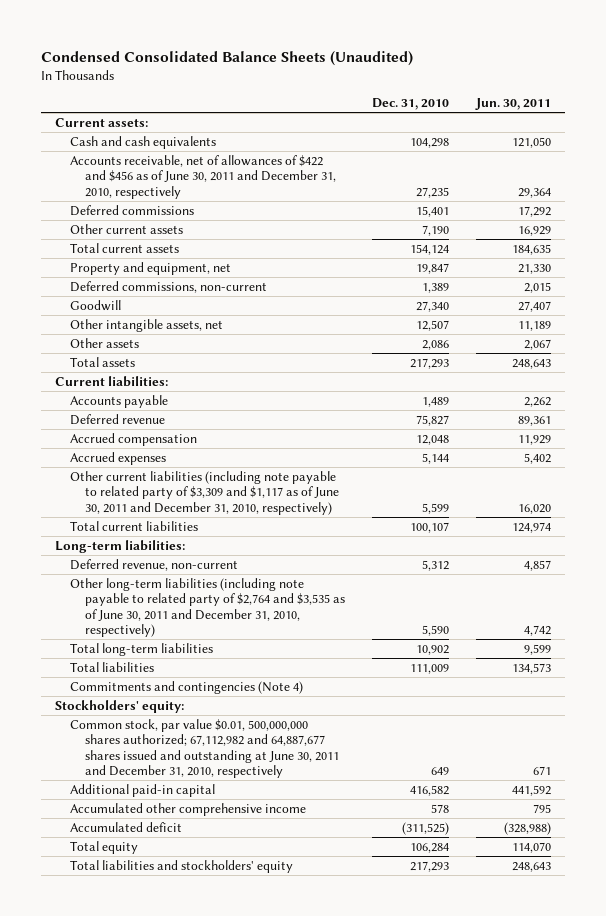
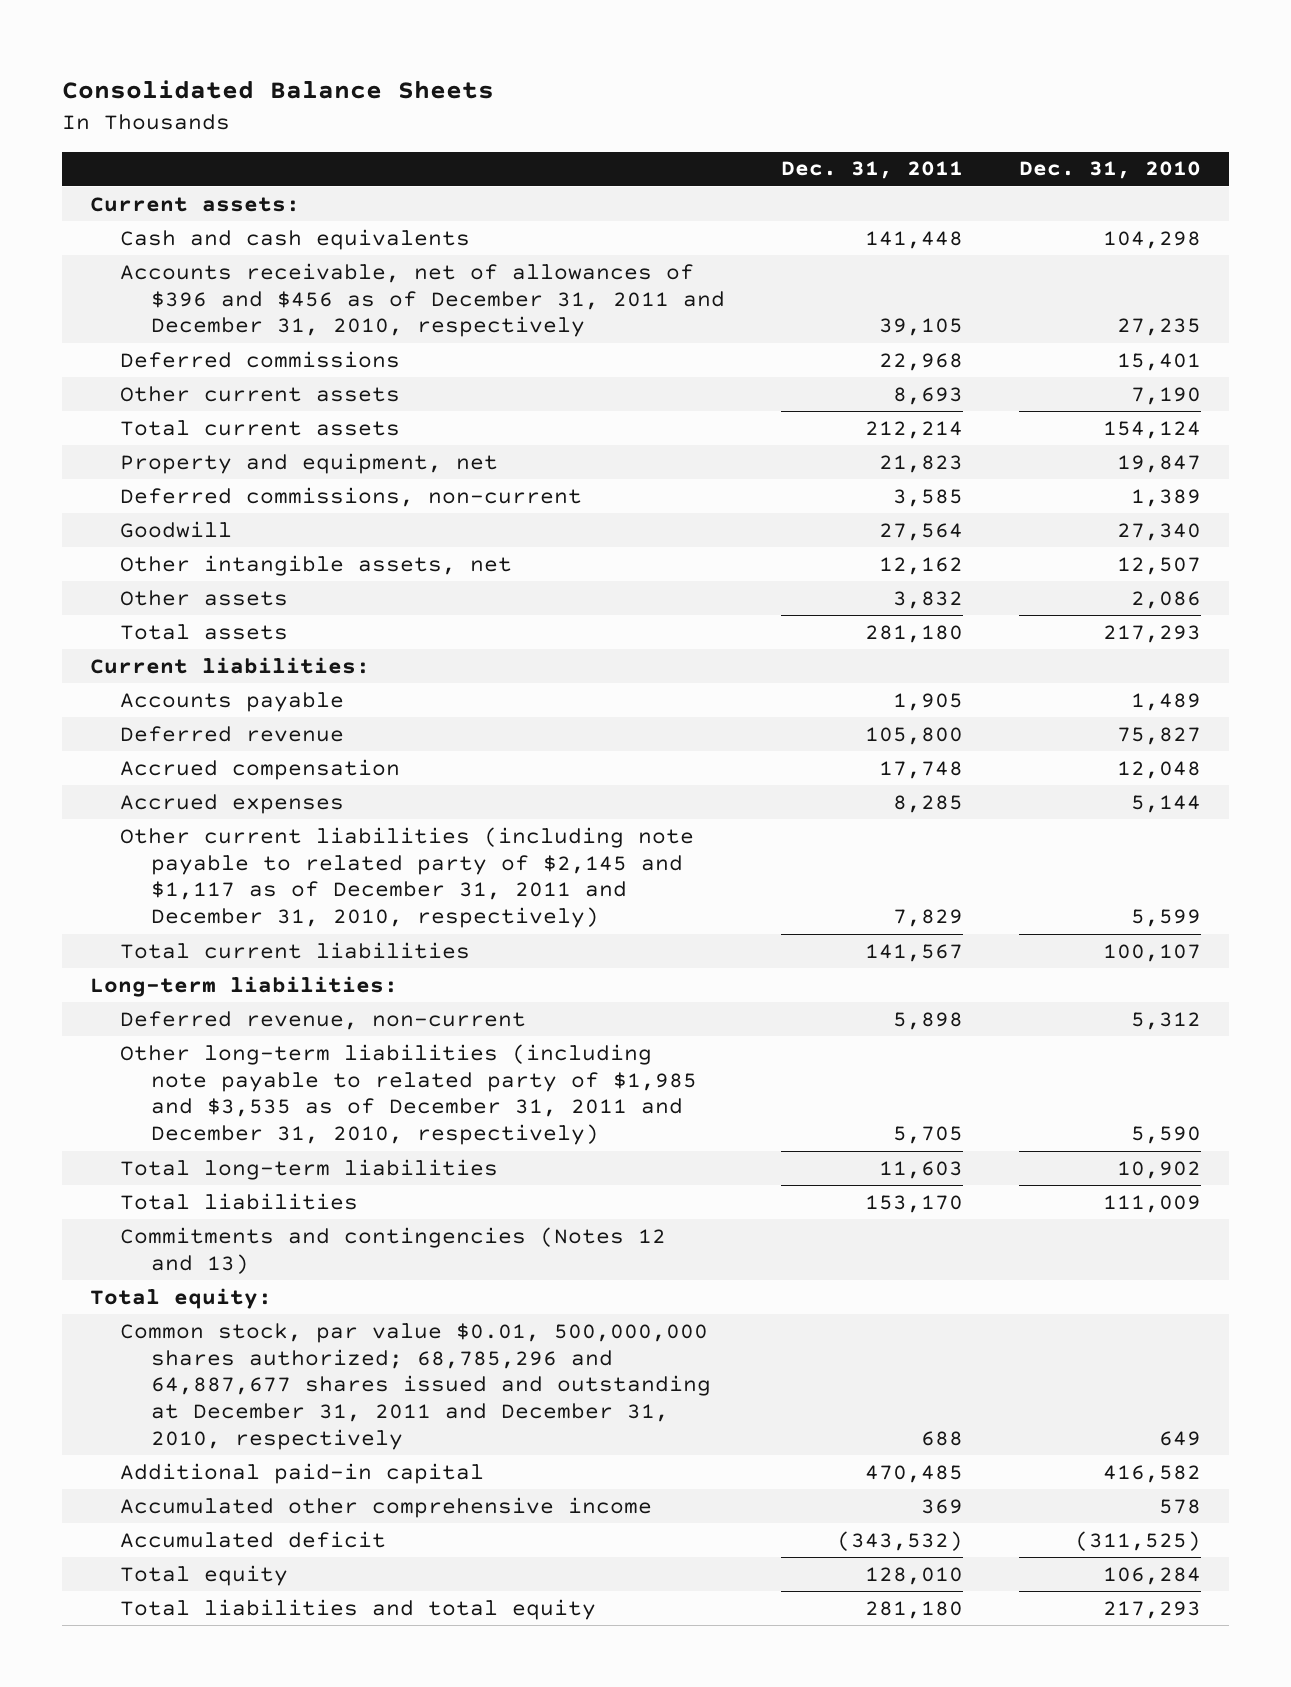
- Condensed Consolidated Balance Sheets (Unaudited)
+ Consolidated Balance Sheets
- | Dec. 31, 2010 | Jun. 30, 2011
+ | Dec. 31, 2011 | Dec. 31, 2010
- Accounts receivable, net of allowances of $422 and $456 as of June 30, 2011 and December 31, 2010, respectively | 27,235 | 29,364
+ Accounts receivable, net of allowances of $396 and $456 as of December 31, 2011 and December 31, 2010, respectively | 39,105 | 27,235
- Other current liabilities (including note payable to related party of $3,309 and $1,117 as of June 30, 2011 and December 31, 2010, respectively) | 5,599 | 16,020
+ Other current liabilities (including note payable to related party of $2,145 and $1,117 as of December 31, 2011 and December 31, 2010, respectively) | 7,829 | 5,599
- Other long-term liabilities (including note payable to related party of $2,764 and $3,535 as of June 30, 2011 and December 31, 2010, respectively) | 5,590 | 4,742
+ Other long-term liabilities (including note payable to related party of $1,985 and $3,535 as of December 31, 2011 and December 31, 2010, respectively) | 5,705 | 5,590
- Commitments and contingencies (Note 4)
- Stockholders' equity:
- Common stock, par value $0.01, 500,000,000 shares authorized; 67,112,982 and 64,887,677 shares issued and outstanding at June 30, 2011 and December 31, 2010, respectively | 649 | 671
+ Commitments and contingencies (Notes 12 and 13)
+ Total equity:
+ Common stock, par value $0.01, 500,000,000 shares authorized; 68,785,296 and 64,887,677 shares issued and outstanding at December 31, 2011 and December 31, 2010, respectively | 688 | 649
- Total liabilities and stockholders' equity | 217,293 | 248,643
+ Total liabilities and total equity | 281,180 | 217,293

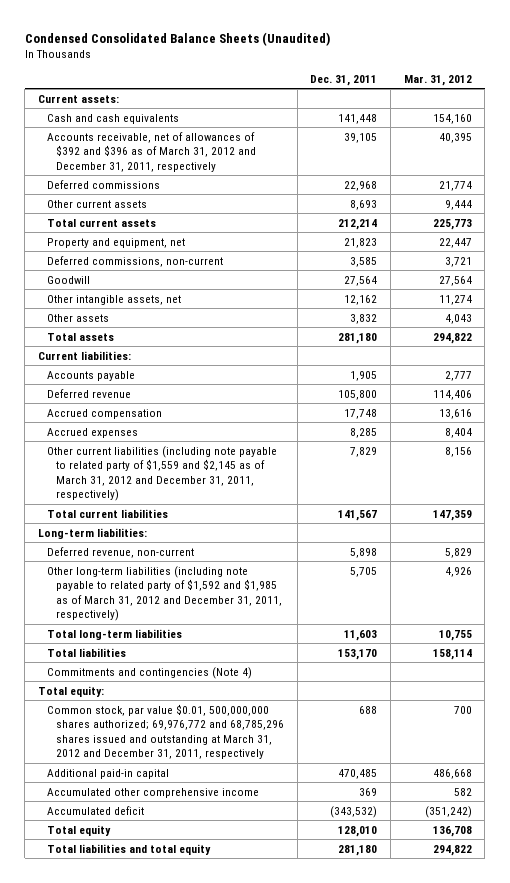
- Consolidated Balance Sheets
+ Condensed Consolidated Balance Sheets (Unaudited)
- | Dec. 31, 2011 | Dec. 31, 2010
+ | Dec. 31, 2011 | Mar. 31, 2012
- Accounts receivable, net of allowances of $396 and $456 as of December 31, 2011 and December 31, 2010, respectively | 39,105 | 27,235
+ Accounts receivable, net of allowances of $392 and $396 as of March 31, 2012 and December 31, 2011, respectively | 39,105 | 40,395
- Other current liabilities (including note payable to related party of $2,145 and $1,117 as of December 31, 2011 and December 31, 2010, respectively) | 7,829 | 5,599
+ Other current liabilities (including note payable to related party of $1,559 and $2,145 as of March 31, 2012 and December 31, 2011, respectively) | 7,829 | 8,156
- Other long-term liabilities (including note payable to related party of $1,985 and $3,535 as of December 31, 2011 and December 31, 2010, respectively) | 5,705 | 5,590
+ Other long-term liabilities (including note payable to related party of $1,592 and $1,985 as of March 31, 2012 and December 31, 2011, respectively) | 5,705 | 4,926
- Commitments and contingencies (Notes 12 and 13)
+ Commitments and contingencies (Note 4)
- Common stock, par value $0.01, 500,000,000 shares authorized; 68,785,296 and 64,887,677 shares issued and outstanding at December 31, 2011 and December 31, 2010, respectively | 688 | 649
+ Common stock, par value $0.01, 500,000,000 shares authorized; 69,976,772 and 68,785,296 shares issued and outstanding at March 31, 2012 and December 31, 2011, respectively | 688 | 700

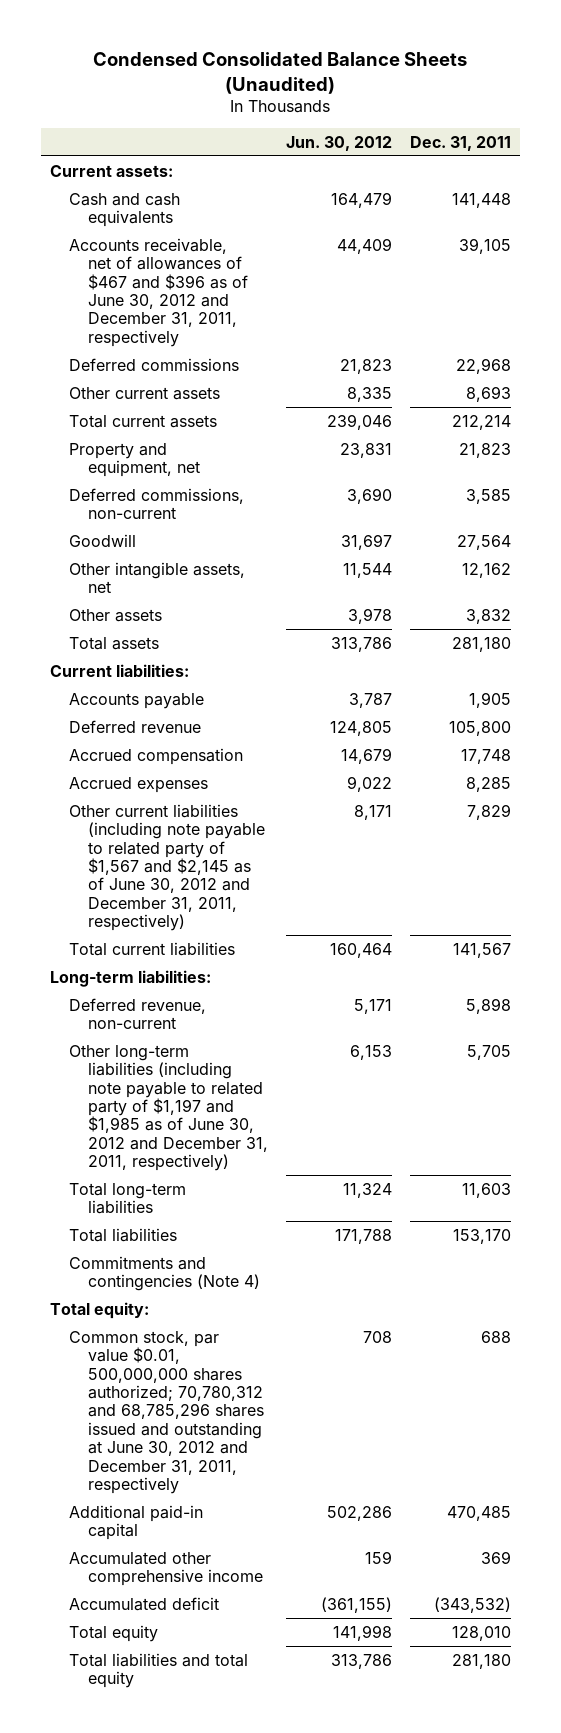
- | Dec. 31, 2011 | Mar. 31, 2012
+ | Jun. 30, 2012 | Dec. 31, 2011
- Accounts receivable, net of allowances of $392 and $396 as of March 31, 2012 and December 31, 2011, respectively | 39,105 | 40,395
+ Accounts receivable, net of allowances of $467 and $396 as of June 30, 2012 and December 31, 2011, respectively | 44,409 | 39,105
- Other current liabilities (including note payable to related party of $1,559 and $2,145 as of March 31, 2012 and December 31, 2011, respectively) | 7,829 | 8,156
+ Other current liabilities (including note payable to related party of $1,567 and $2,145 as of June 30, 2012 and December 31, 2011, respectively) | 8,171 | 7,829
- Other long-term liabilities (including note payable to related party of $1,592 and $1,985 as of March 31, 2012 and December 31, 2011, respectively) | 5,705 | 4,926
+ Other long-term liabilities (including note payable to related party of $1,197 and $1,985 as of June 30, 2012 and December 31, 2011, respectively) | 6,153 | 5,705
- Common stock, par value $0.01, 500,000,000 shares authorized; 69,976,772 and 68,785,296 shares issued and outstanding at March 31, 2012 and December 31, 2011, respectively | 688 | 700
+ Common stock, par value $0.01, 500,000,000 shares authorized; 70,780,312 and 68,785,296 shares issued and outstanding at June 30, 2012 and December 31, 2011, respectively | 708 | 688

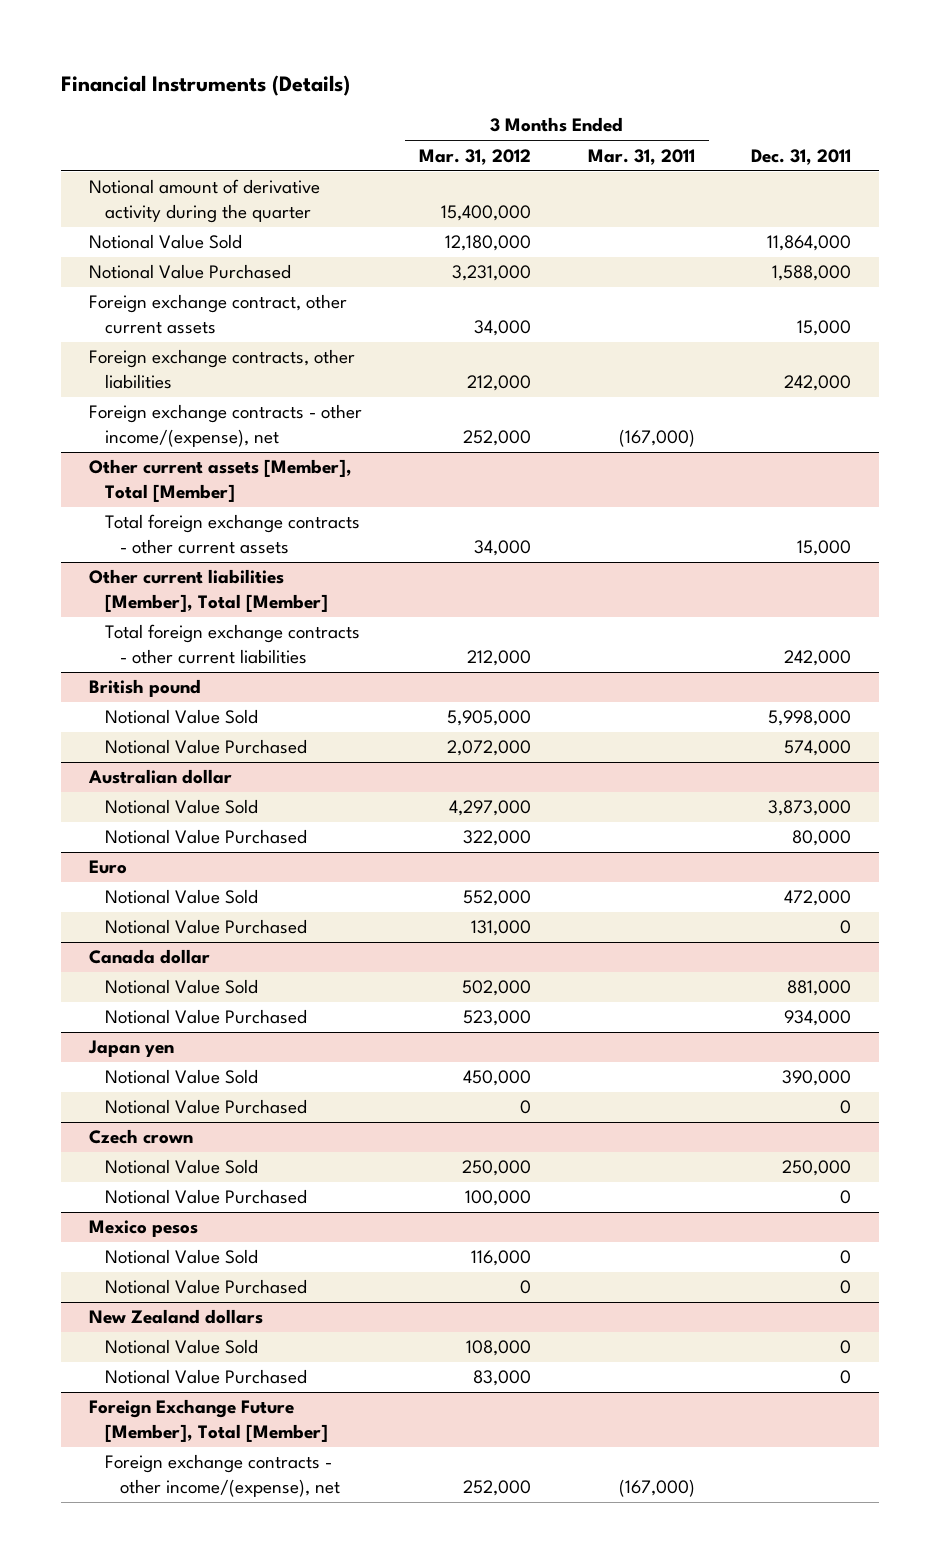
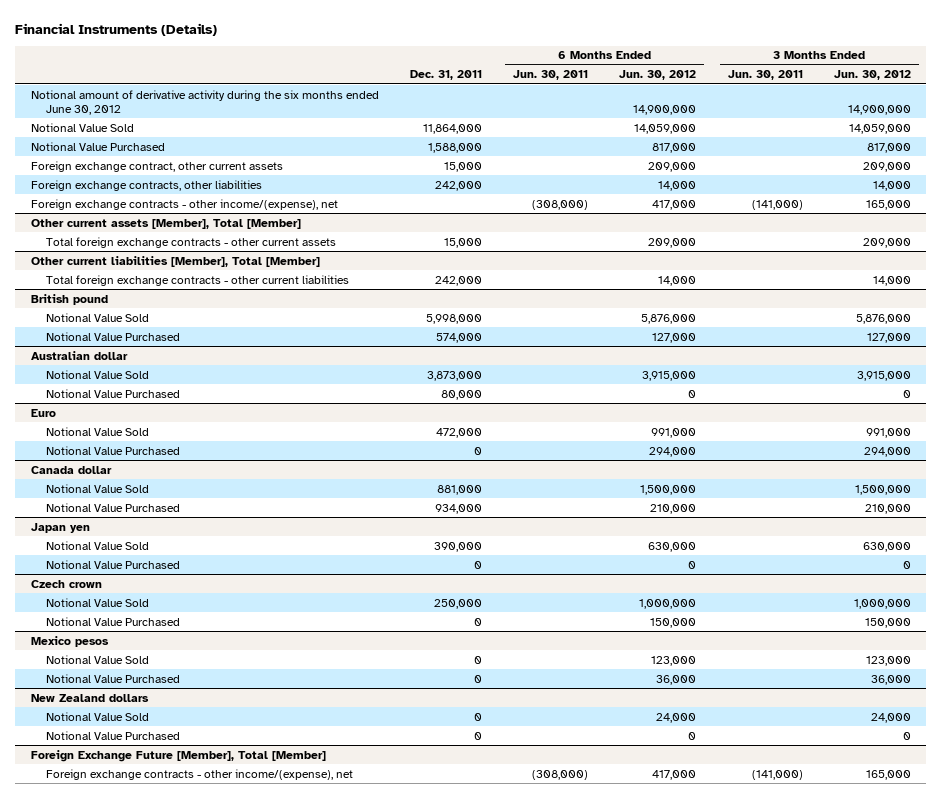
- | 3 Months Ended Mar. 31, 2012 | 3 Months Ended Mar. 31, 2011 | Dec. 31, 2011
+ | Dec. 31, 2011 | 6 Months Ended Jun. 30, 2011 | 6 Months Ended Jun. 30, 2012 | 3 Months Ended Jun. 30, 2011 | 3 Months Ended Jun. 30, 2012
- Notional amount of derivative activity during the quarter | 15,400,000 | |
+ Notional amount of derivative activity during the six months ended June 30, 2012 | | | 14,900,000 | | 14,900,000

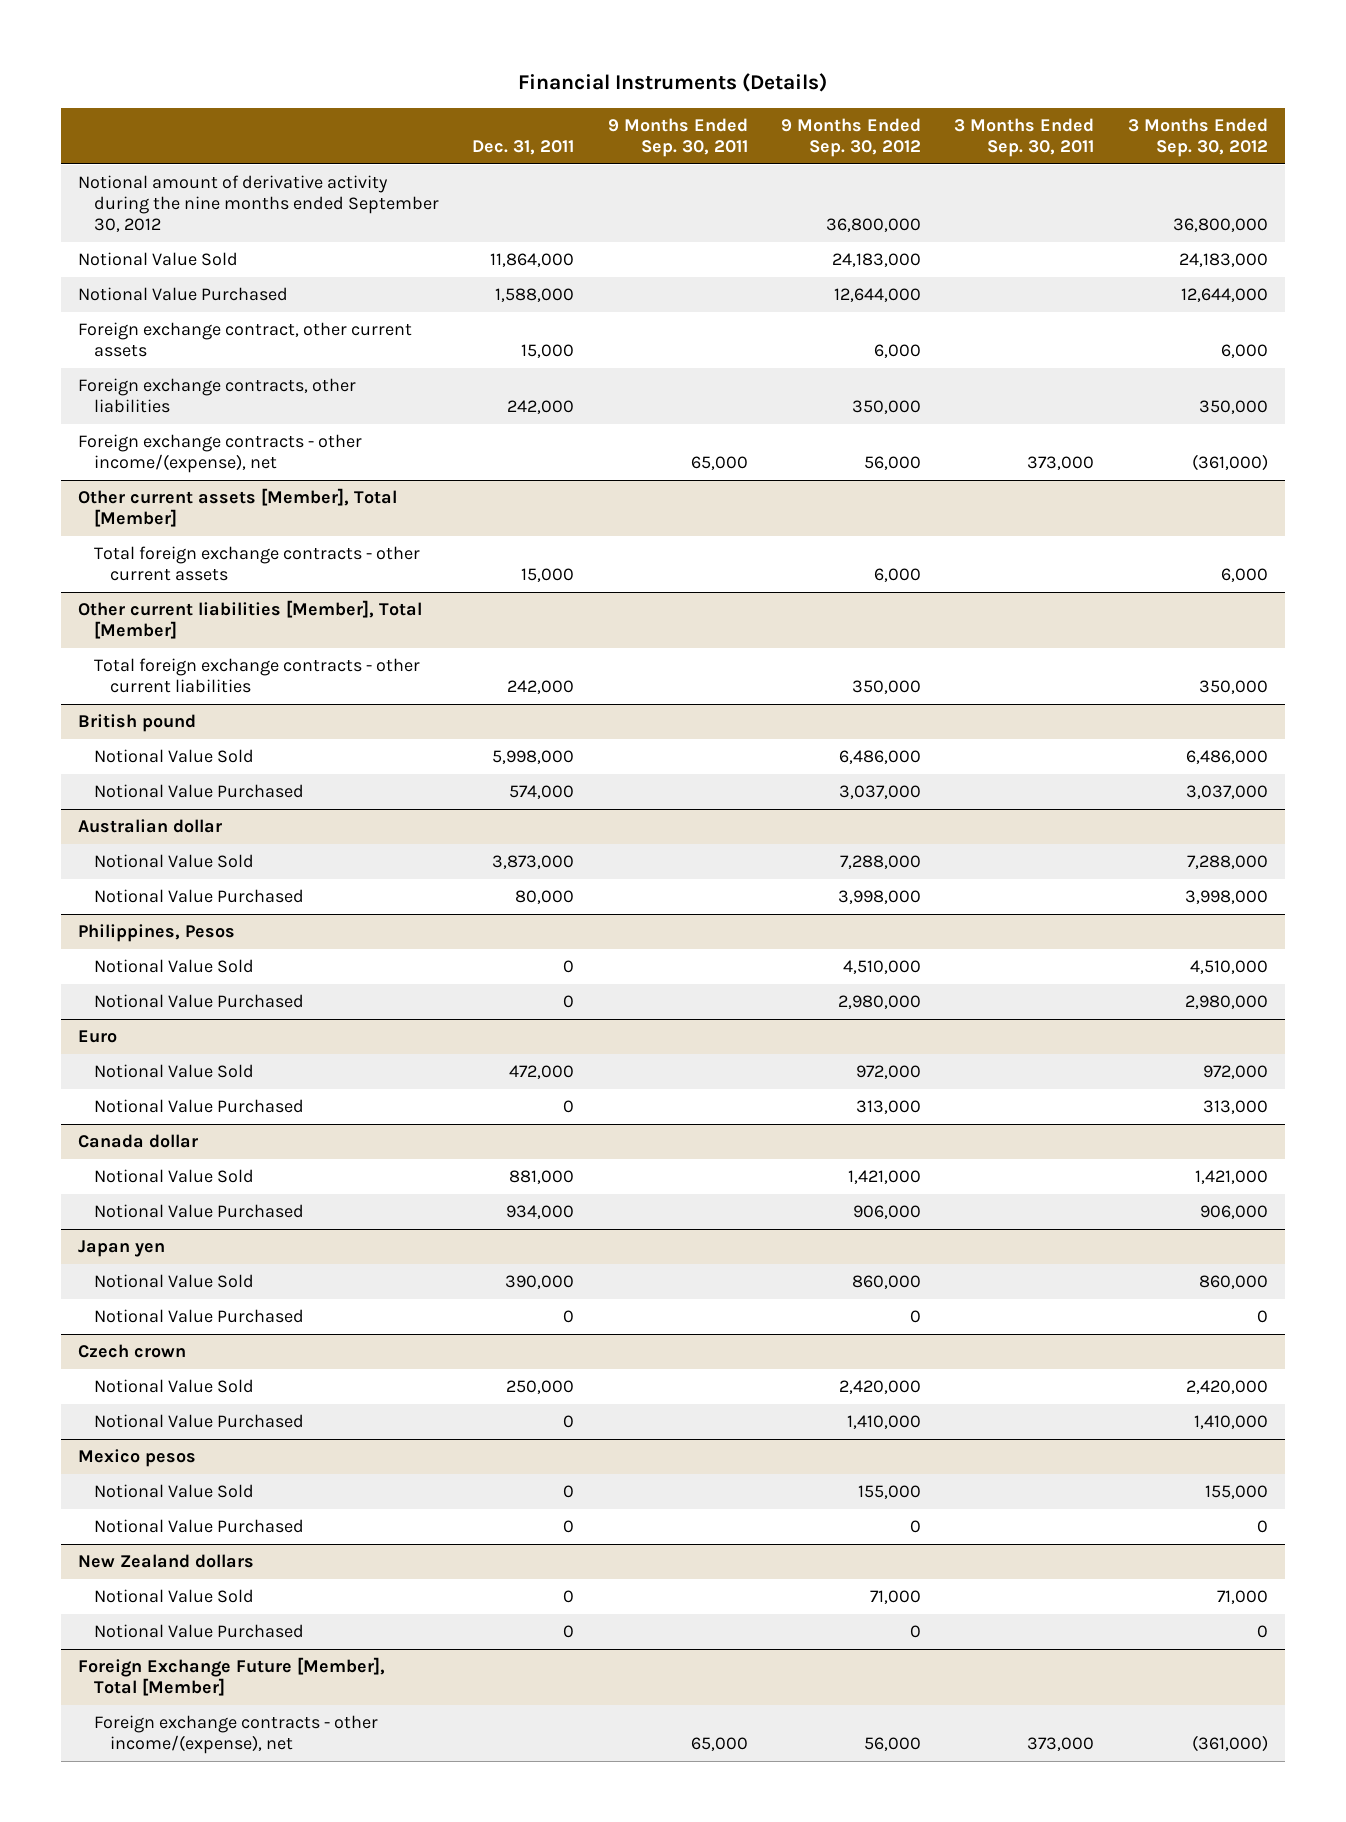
- | Dec. 31, 2011 | 6 Months Ended Jun. 30, 2011 | 6 Months Ended Jun. 30, 2012 | 3 Months Ended Jun. 30, 2011 | 3 Months Ended Jun. 30, 2012
+ | Dec. 31, 2011 | 9 Months Ended Sep. 30, 2011 | 9 Months Ended Sep. 30, 2012 | 3 Months Ended Sep. 30, 2011 | 3 Months Ended Sep. 30, 2012
- Notional amount of derivative activity during the six months ended June 30, 2012 | | | 14,900,000 | | 14,900,000
+ Notional amount of derivative activity during the nine months ended September 30, 2012 | | | 36,800,000 | | 36,800,000
+ Philippines, Pesos
+ Notional Value Sold | 0 | | 4,510,000 | | 4,510,000
+ Notional Value Purchased | 0 | | 2,980,000 | | 2,980,000

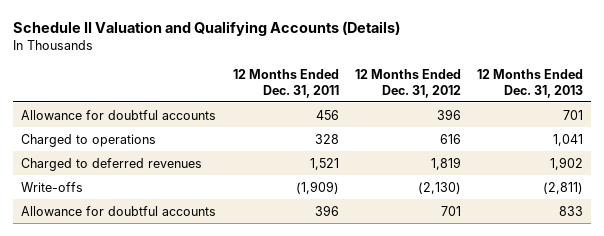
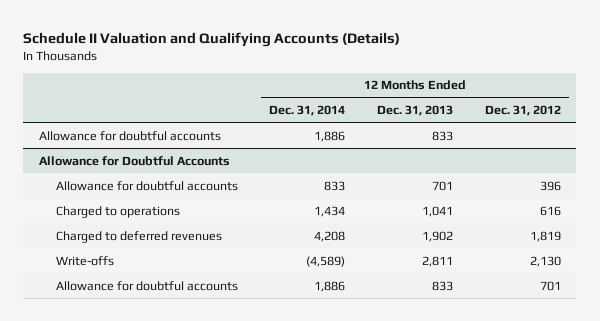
- | 12 Months Ended Dec. 31, 2011 | 12 Months Ended Dec. 31, 2012 | 12 Months Ended Dec. 31, 2013
+ | 12 Months Ended Dec. 31, 2014 | 12 Months Ended Dec. 31, 2013 | 12 Months Ended Dec. 31, 2012
+ Allowance for doubtful accounts | 1,886 | 833 |
+ Allowance for Doubtful Accounts
- Write-offs | (1,909) | (2,130) | (2,811)
+ Write-offs | (4,589) | 2,811 | 2,130

